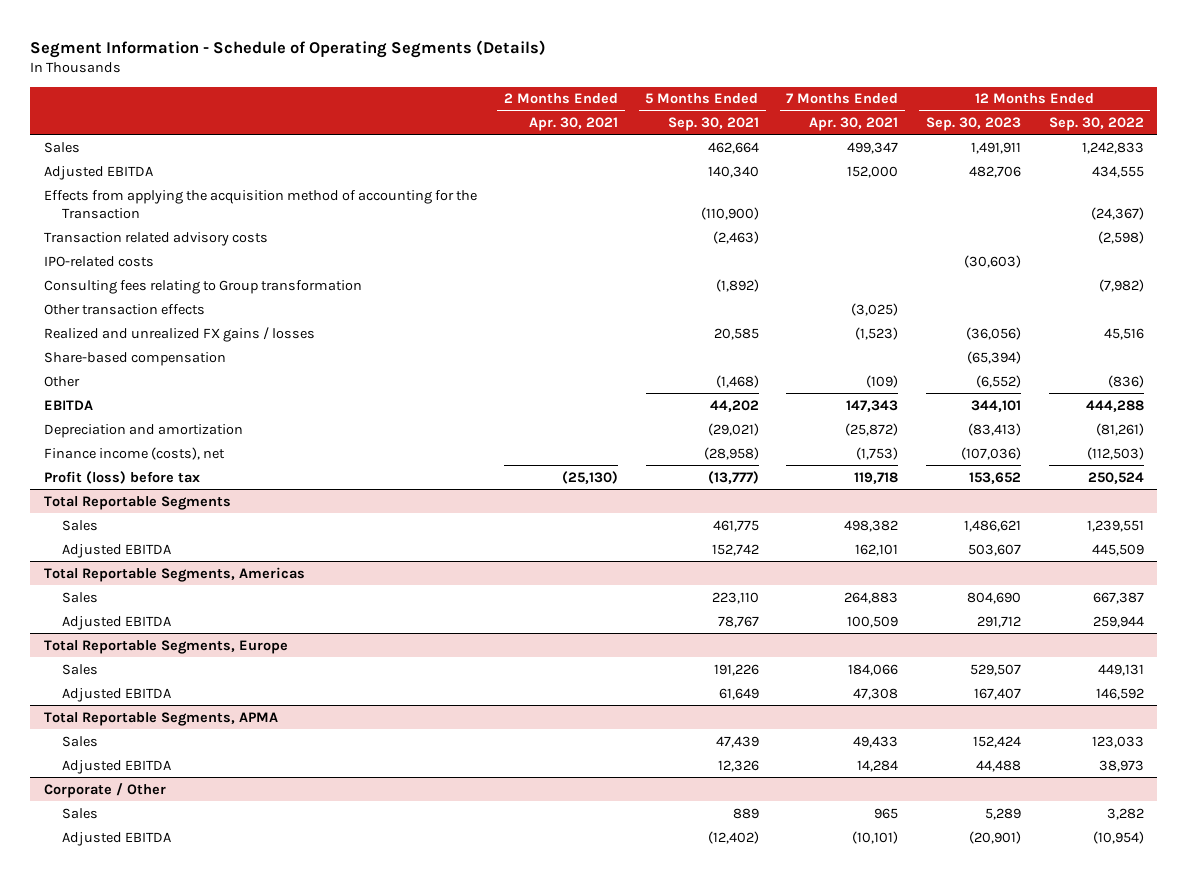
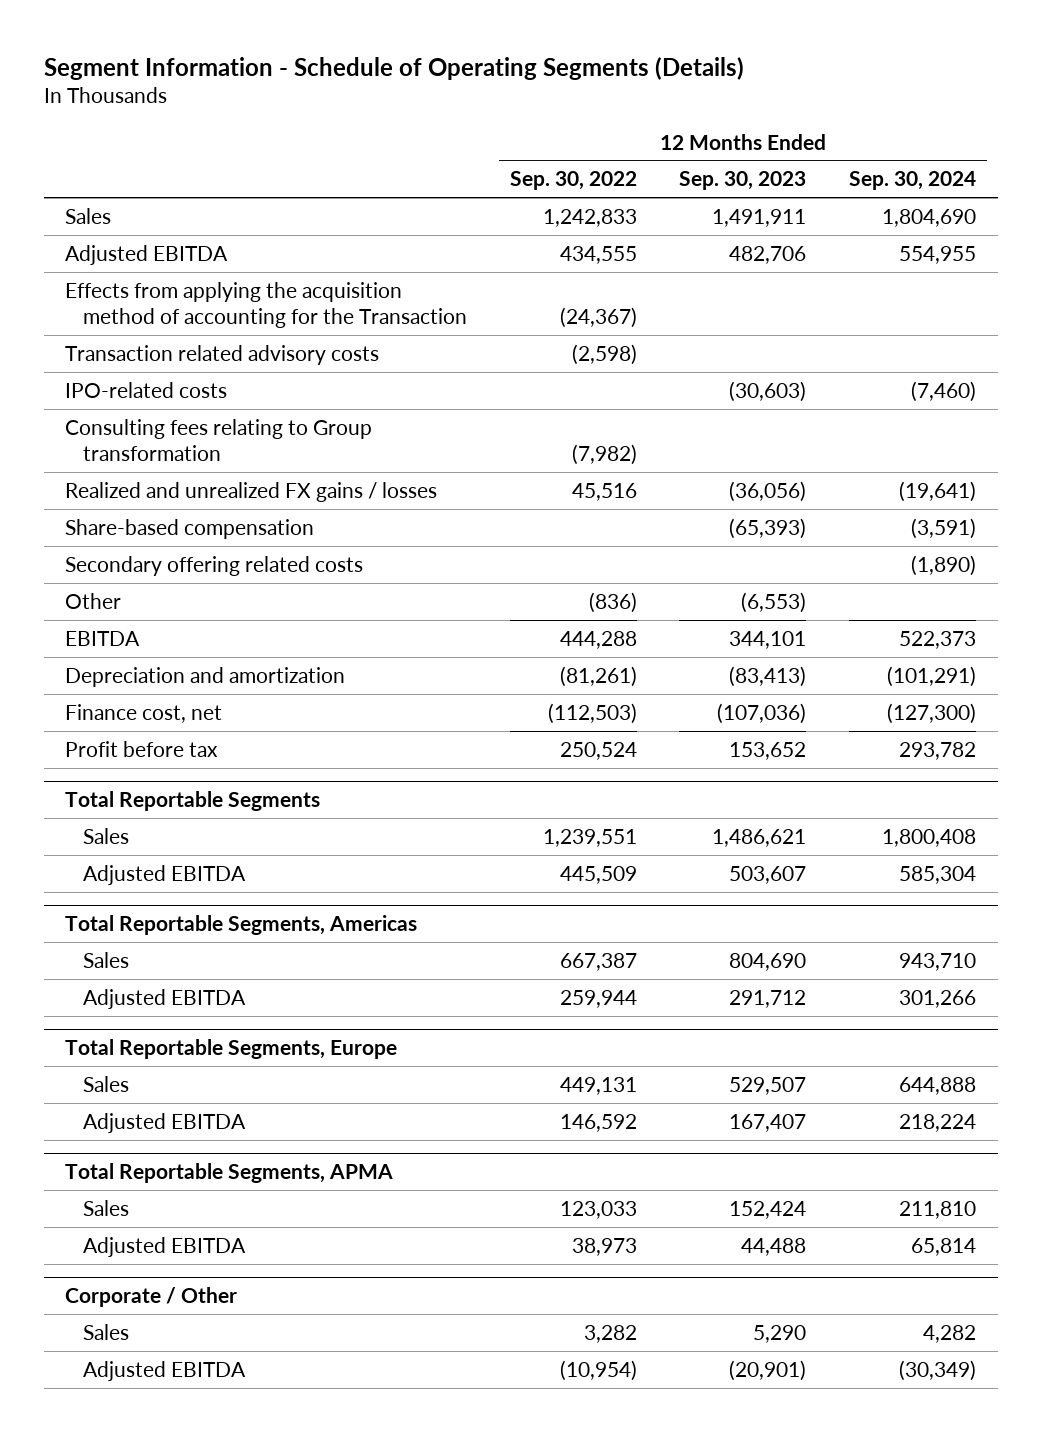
- | 2 Months Ended Apr. 30, 2021 | 5 Months Ended Sep. 30, 2021 | 7 Months Ended Apr. 30, 2021 | 12 Months Ended Sep. 30, 2023 | 12 Months Ended Sep. 30, 2022
+ | 12 Months Ended Sep. 30, 2022 | 12 Months Ended Sep. 30, 2023 | 12 Months Ended Sep. 30, 2024
- Other transaction effects | | | (3,025) | |
- Share-based compensation | | | | (65,394) |
- Other | | (1,468) | (109) | (6,552) | (836)
+ Share-based compensation | | (65,393) | (3,591)
+ Secondary offering related costs | | | (1,890)
+ Other | (836) | (6,553) |
- Finance income (costs), net | | (28,958) | (1,753) | (107,036) | (112,503)
- Profit (loss) before tax | (25,130) | (13,777) | 119,718 | 153,652 | 250,524
+ Finance cost, net | (112,503) | (107,036) | (127,300)
+ Profit before tax | 250,524 | 153,652 | 293,782
@ Corporate / Other
- Sales | | 889 | 965 | 5,289 | 3,282
+ Sales | 3,282 | 5,290 | 4,282

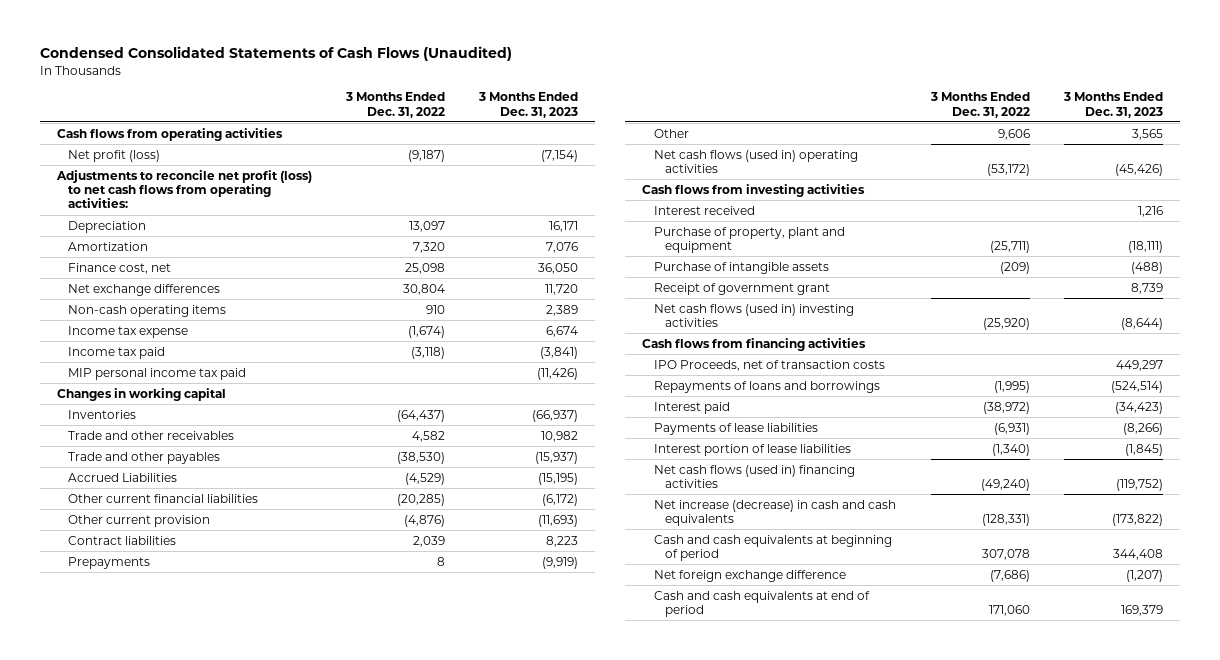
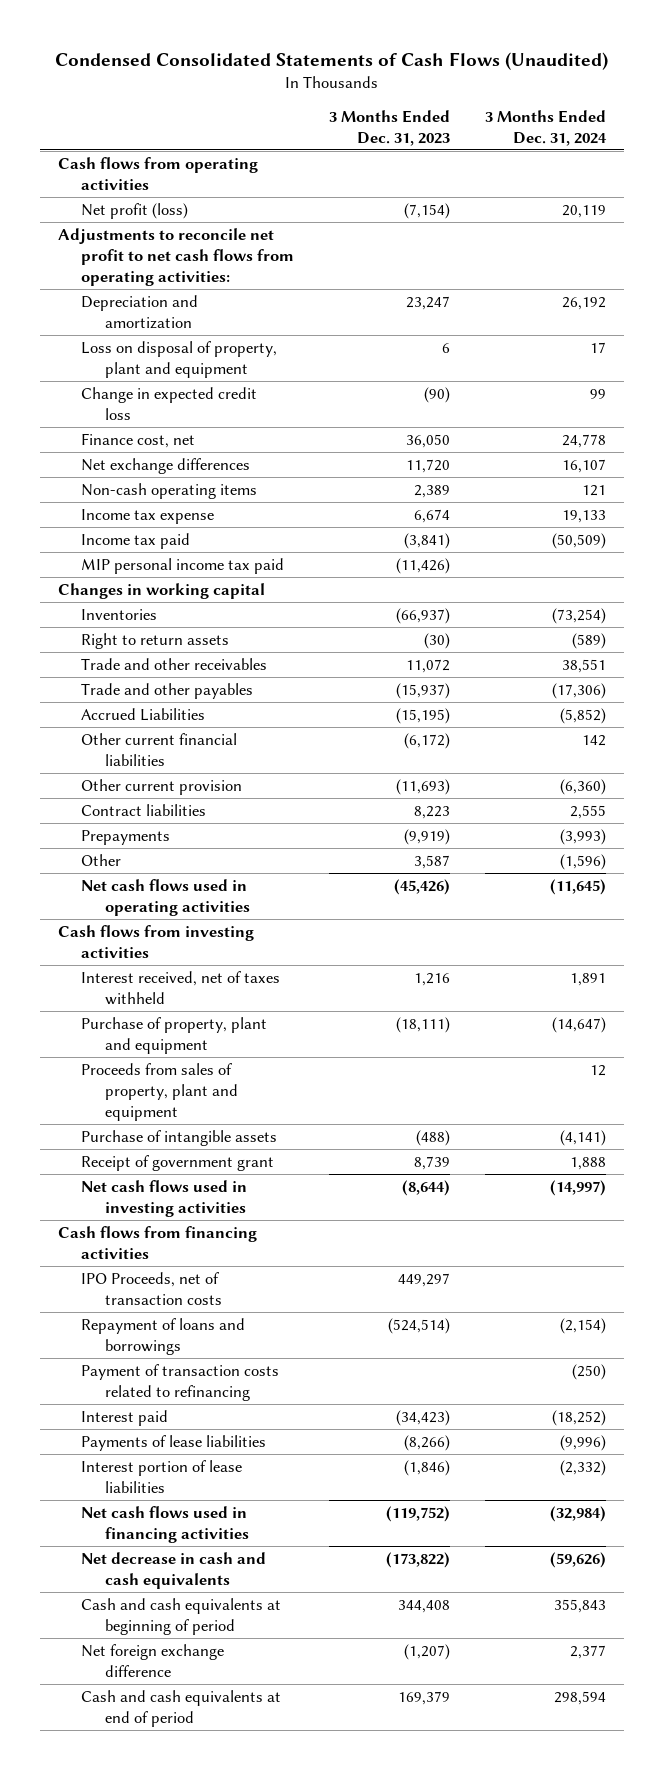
- | 3 Months Ended Dec. 31, 2022 | 3 Months Ended Dec. 31, 2023
+ | 3 Months Ended Dec. 31, 2023 | 3 Months Ended Dec. 31, 2024
- Adjustments to reconcile net profit (loss) to net cash flows from operating activities:
- Depreciation | 13,097 | 16,171
- Amortization | 7,320 | 7,076
+ Adjustments to reconcile net profit to net cash flows from operating activities:
+ Depreciation and amortization | 23,247 | 26,192
+ Loss on disposal of property, plant and equipment | 6 | 17
+ Change in expected credit loss | (90) | 99
- Trade and other receivables | 4,582 | 10,982
+ Right to return assets | (30) | (589)
+ Trade and other receivables | 11,072 | 38,551
- Other | 9,606 | 3,565
- Net cash flows (used in) operating activities | (53,172) | (45,426)
+ Other | 3,587 | (1,596)
+ Net cash flows used in operating activities | (45,426) | (11,645)
- Interest received | | 1,216
+ Interest received, net of taxes withheld | 1,216 | 1,891
+ Proceeds from sales of property, plant and equipment | | 12
- Net cash flows (used in) investing activities | (25,920) | (8,644)
+ Net cash flows used in investing activities | (8,644) | (14,997)
- Repayments of loans and borrowings | (1,995) | (524,514)
+ Repayment of loans and borrowings | (524,514) | (2,154)
+ Payment of transaction costs related to refinancing | | (250)
- Interest portion of lease liabilities | (1,340) | (1,845)
- Net cash flows (used in) financing activities | (49,240) | (119,752)
- Net increase (decrease) in cash and cash equivalents | (128,331) | (173,822)
+ Interest portion of lease liabilities | (1,846) | (2,332)
+ Net cash flows used in financing activities | (119,752) | (32,984)
+ Net decrease in cash and cash equivalents | (173,822) | (59,626)

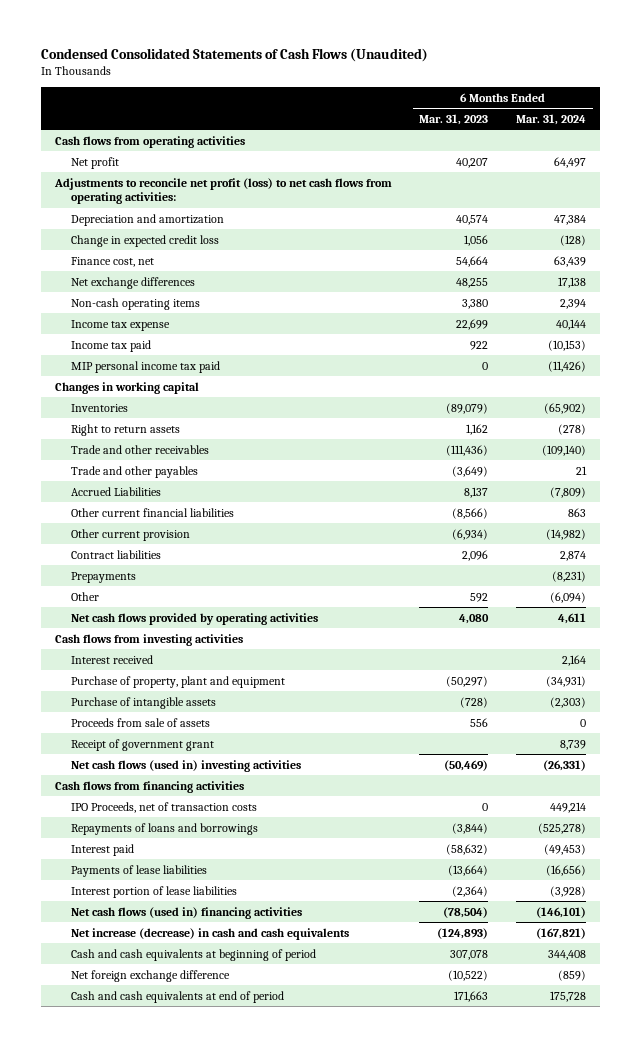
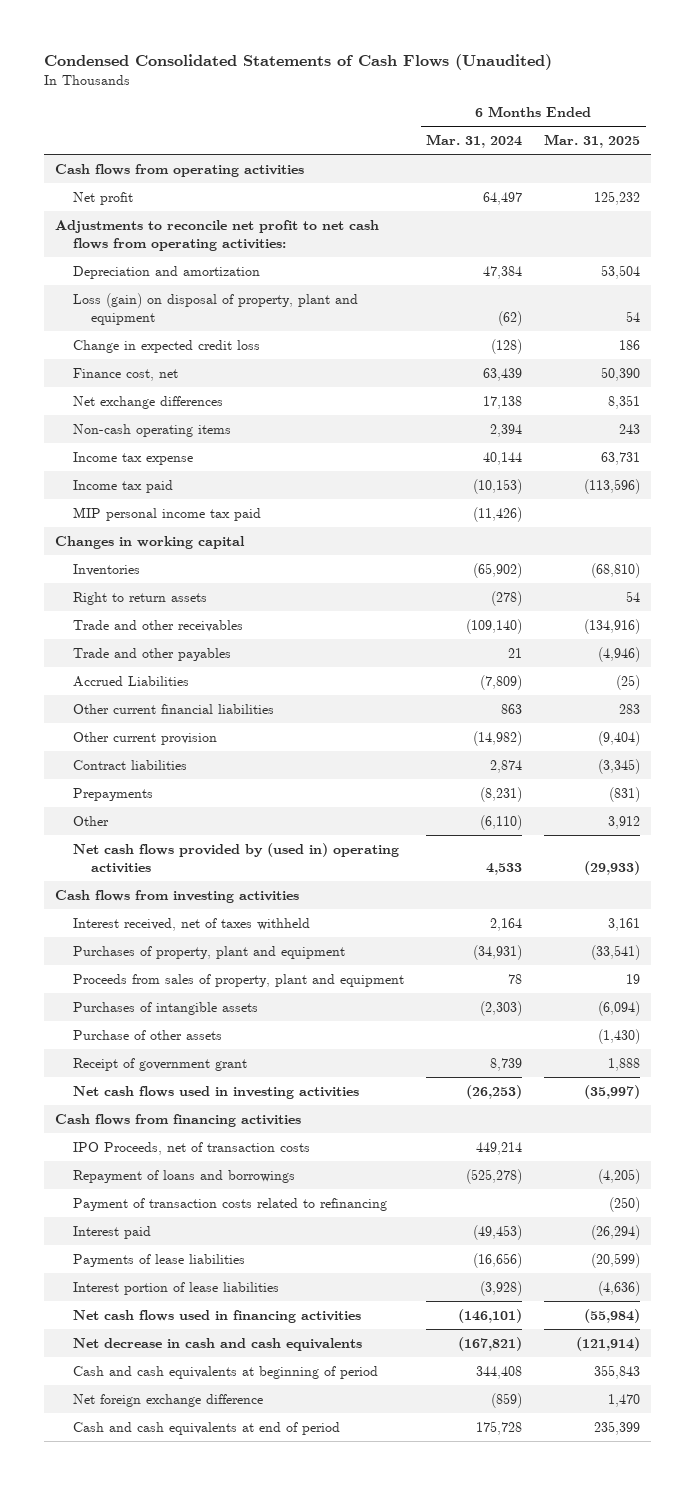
- | 6 Months Ended Mar. 31, 2023 | 6 Months Ended Mar. 31, 2024
+ | 6 Months Ended Mar. 31, 2024 | 6 Months Ended Mar. 31, 2025
- Adjustments to reconcile net profit (loss) to net cash flows from operating activities:
+ Adjustments to reconcile net profit to net cash flows from operating activities:
+ Loss (gain) on disposal of property, plant and equipment | (62) | 54
- Other | 592 | (6,094)
- Net cash flows provided by operating activities | 4,080 | 4,611
+ Other | (6,110) | 3,912
+ Net cash flows provided by (used in) operating activities | 4,533 | (29,933)
- Interest received | | 2,164
- Purchase of property, plant and equipment | (50,297) | (34,931)
- Purchase of intangible assets | (728) | (2,303)
- Proceeds from sale of assets | 556 | 0
+ Interest received, net of taxes withheld | 2,164 | 3,161
+ Purchases of property, plant and equipment | (34,931) | (33,541)
+ Proceeds from sales of property, plant and equipment | 78 | 19
+ Purchases of intangible assets | (2,303) | (6,094)
+ Purchase of other assets | | (1,430)
- Net cash flows (used in) investing activities | (50,469) | (26,331)
+ Net cash flows used in investing activities | (26,253) | (35,997)
- Repayments of loans and borrowings | (3,844) | (525,278)
+ Repayment of loans and borrowings | (525,278) | (4,205)
+ Payment of transaction costs related to refinancing | | (250)
- Net cash flows (used in) financing activities | (78,504) | (146,101)
- Net increase (decrease) in cash and cash equivalents | (124,893) | (167,821)
+ Net cash flows used in financing activities | (146,101) | (55,984)
+ Net decrease in cash and cash equivalents | (167,821) | (121,914)

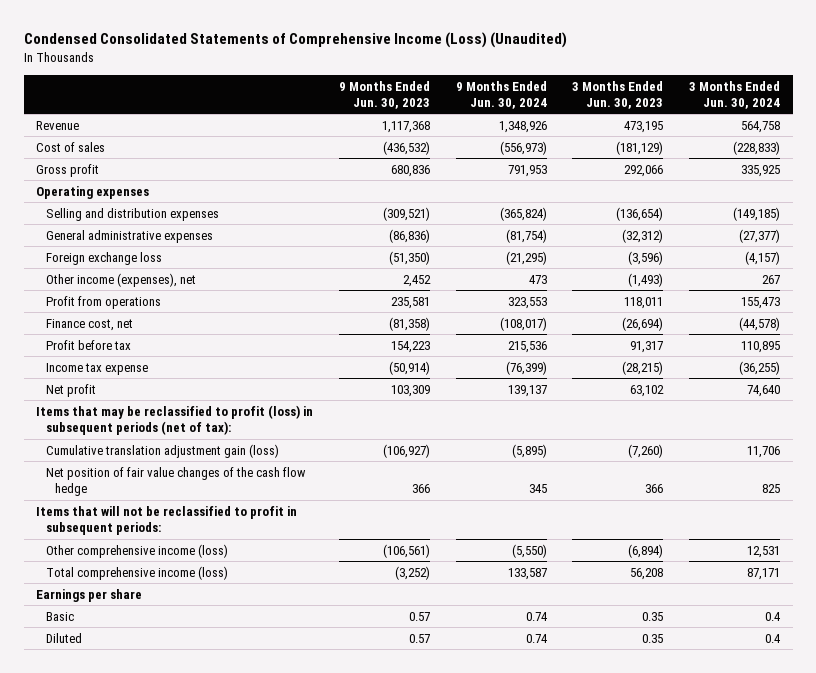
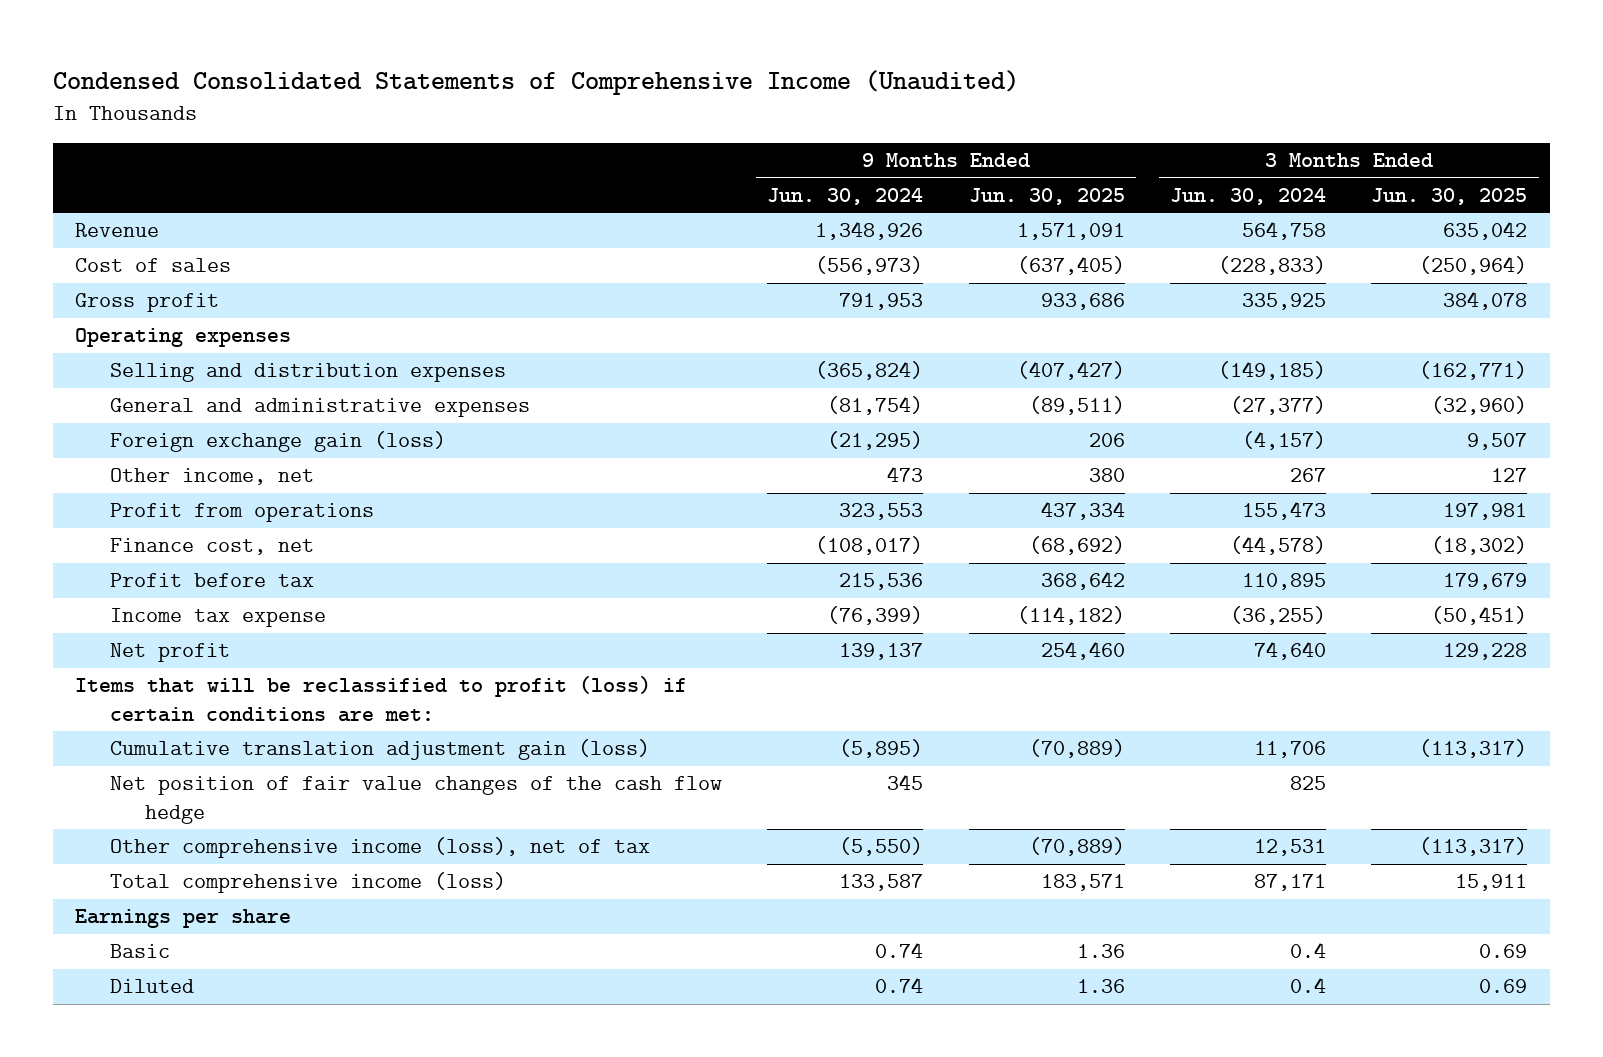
- Condensed Consolidated Statements of Comprehensive Income (Loss) (Unaudited)
+ Condensed Consolidated Statements of Comprehensive Income (Unaudited)
- | 9 Months Ended Jun. 30, 2023 | 9 Months Ended Jun. 30, 2024 | 3 Months Ended Jun. 30, 2023 | 3 Months Ended Jun. 30, 2024
+ | 9 Months Ended Jun. 30, 2024 | 9 Months Ended Jun. 30, 2025 | 3 Months Ended Jun. 30, 2024 | 3 Months Ended Jun. 30, 2025
- General administrative expenses | (86,836) | (81,754) | (32,312) | (27,377)
- Foreign exchange loss | (51,350) | (21,295) | (3,596) | (4,157)
- Other income (expenses), net | 2,452 | 473 | (1,493) | 267
+ General and administrative expenses | (81,754) | (89,511) | (27,377) | (32,960)
+ Foreign exchange gain (loss) | (21,295) | 206 | (4,157) | 9,507
+ Other income, net | 473 | 380 | 267 | 127
- Items that may be reclassified to profit (loss) in subsequent periods (net of tax):
+ Items that will be reclassified to profit (loss) if certain conditions are met:
- Items that will not be reclassified to profit in subsequent periods:
- Other comprehensive income (loss) | (106,561) | (5,550) | (6,894) | 12,531
+ Other comprehensive income (loss), net of tax | (5,550) | (70,889) | 12,531 | (113,317)

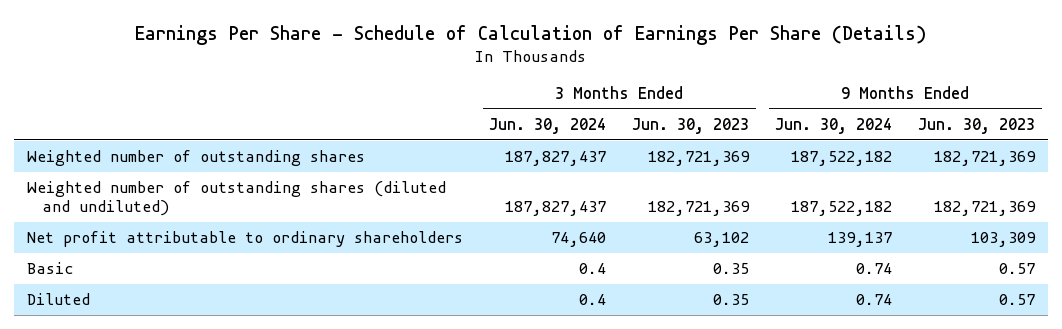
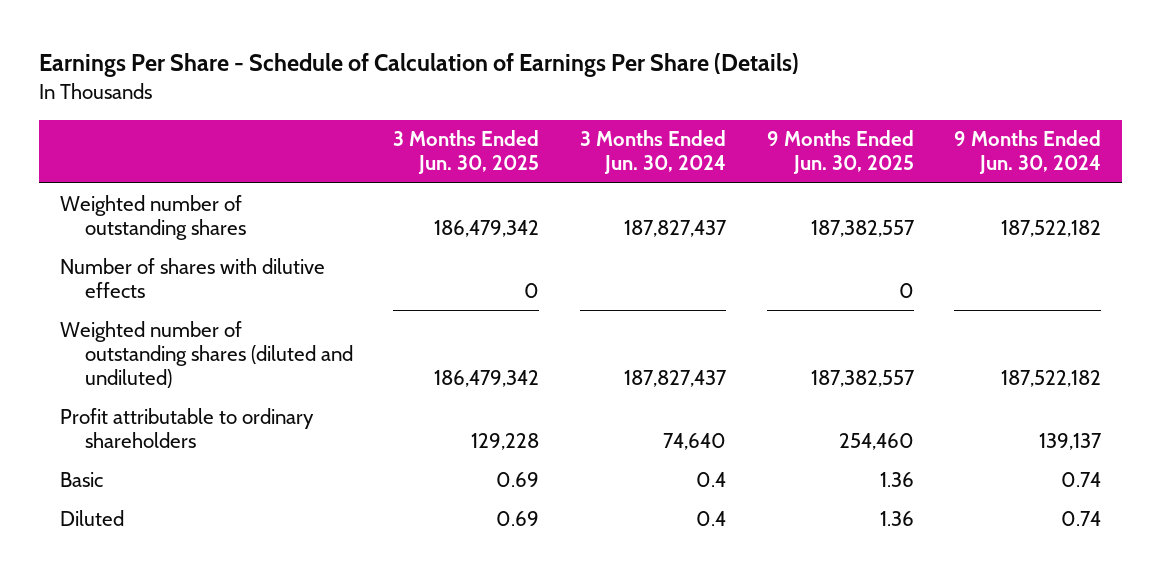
- | 3 Months Ended Jun. 30, 2024 | 3 Months Ended Jun. 30, 2023 | 9 Months Ended Jun. 30, 2024 | 9 Months Ended Jun. 30, 2023
+ | 3 Months Ended Jun. 30, 2025 | 3 Months Ended Jun. 30, 2024 | 9 Months Ended Jun. 30, 2025 | 9 Months Ended Jun. 30, 2024
+ Number of shares with dilutive effects | 0 | | 0 |
- Net profit attributable to ordinary shareholders | 74,640 | 63,102 | 139,137 | 103,309
+ Profit attributable to ordinary shareholders | 129,228 | 74,640 | 254,460 | 139,137

